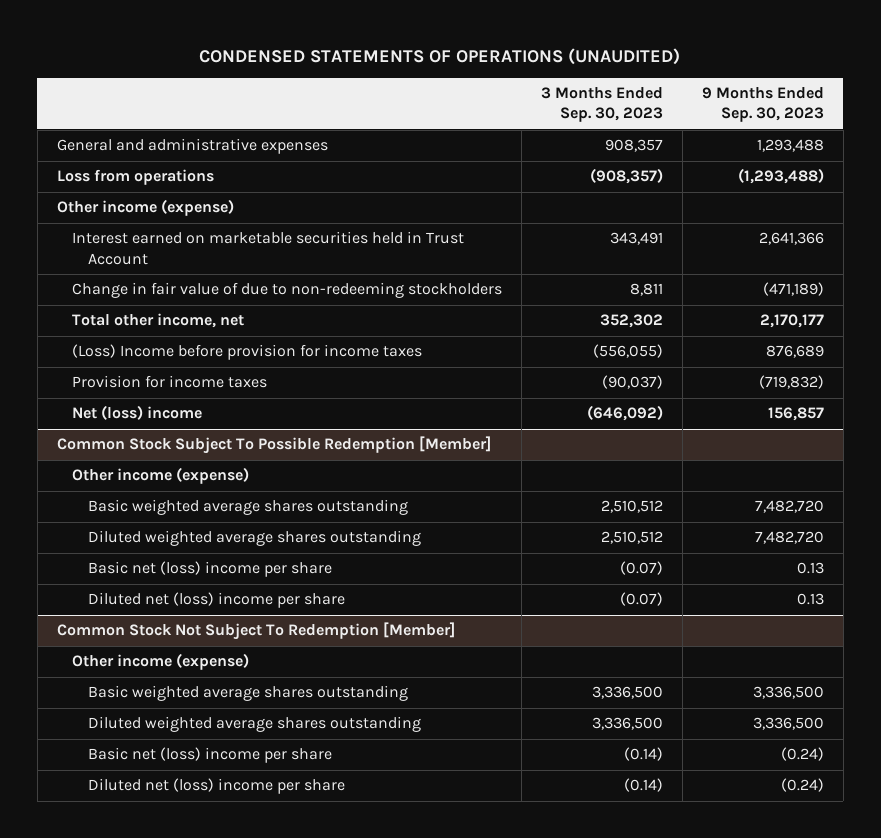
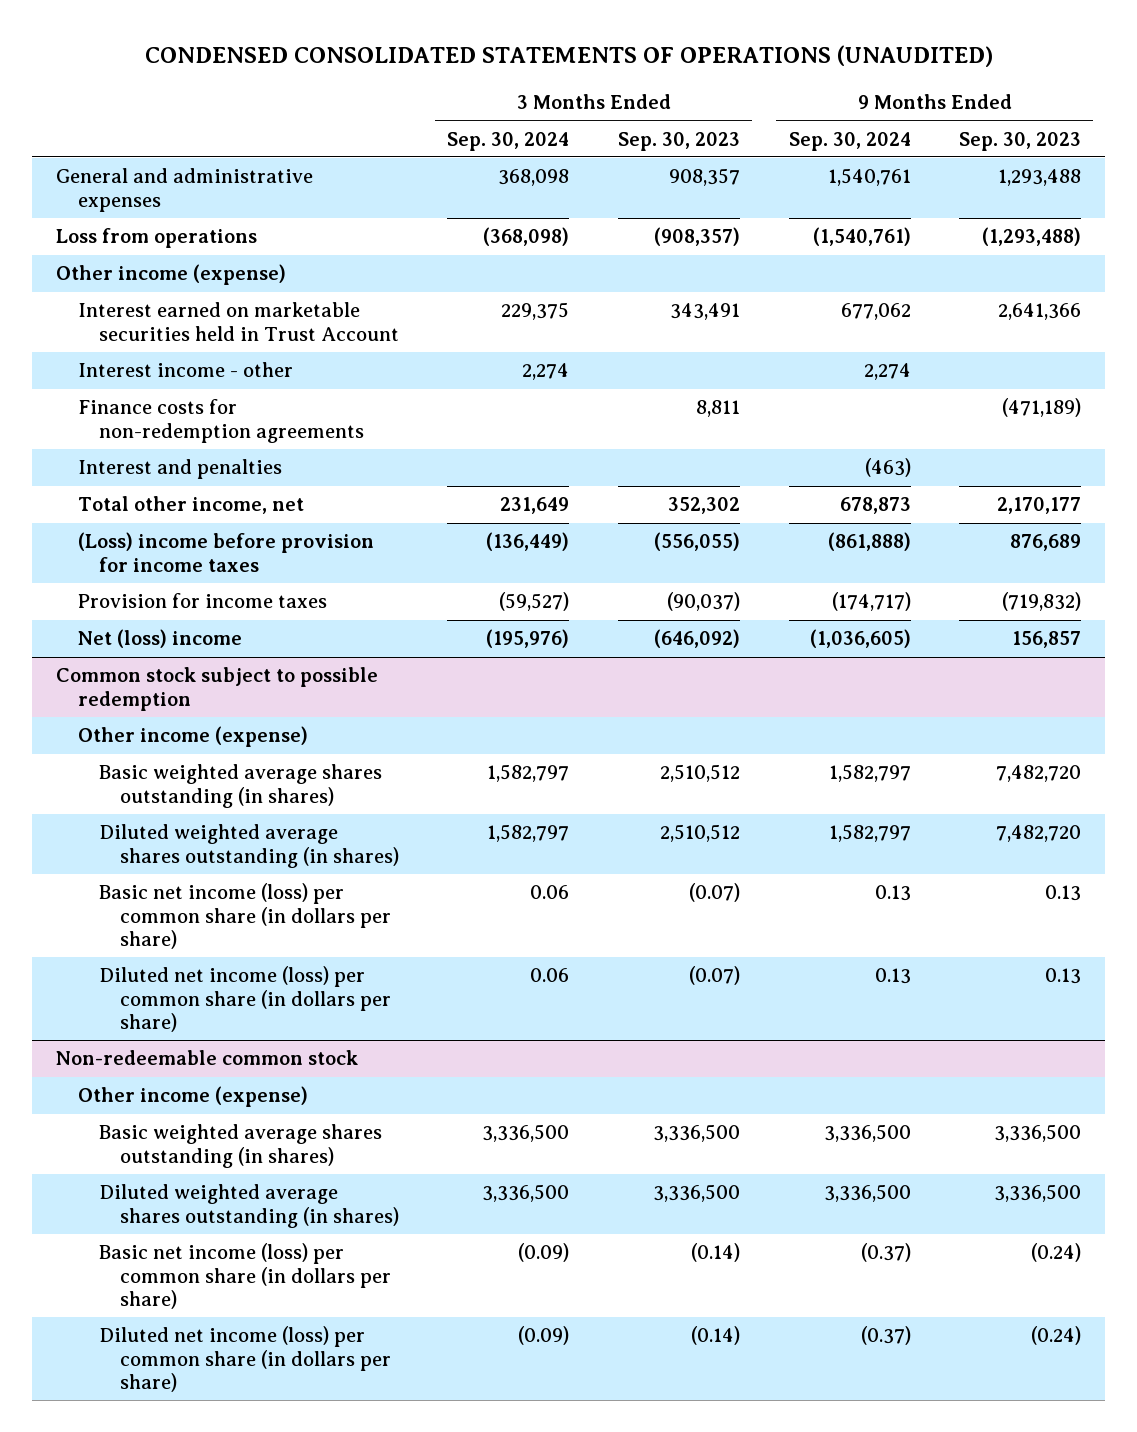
- CONDENSED STATEMENTS OF OPERATIONS (UNAUDITED)
+ CONDENSED CONSOLIDATED STATEMENTS OF OPERATIONS (UNAUDITED)
- | 3 Months Ended Sep. 30, 2023 | 9 Months Ended Sep. 30, 2023
+ | 3 Months Ended Sep. 30, 2024 | 3 Months Ended Sep. 30, 2023 | 9 Months Ended Sep. 30, 2024 | 9 Months Ended Sep. 30, 2023
- Change in fair value of due to non-redeeming stockholders | 8,811 | (471,189)
+ Interest income - other | 2,274 | | 2,274 |
+ Finance costs for non-redemption agreements | | 8,811 | | (471,189)
+ Interest and penalties | | | (463) |
- (Loss) Income before provision for income taxes | (556,055) | 876,689
+ (Loss) income before provision for income taxes | (136,449) | (556,055) | (861,888) | 876,689
- Common Stock Subject To Possible Redemption [Member]
+ Common stock subject to possible redemption
- Basic weighted average shares outstanding | 2,510,512 | 7,482,720
- Diluted weighted average shares outstanding | 2,510,512 | 7,482,720
- Basic net (loss) income per share | (0.07) | 0.13
- Diluted net (loss) income per share | (0.07) | 0.13
- Common Stock Not Subject To Redemption [Member]
+ Basic weighted average shares outstanding (in shares) | 1,582,797 | 2,510,512 | 1,582,797 | 7,482,720
+ Diluted weighted average shares outstanding (in shares) | 1,582,797 | 2,510,512 | 1,582,797 | 7,482,720
+ Basic net income (loss) per common share (in dollars per share) | 0.06 | (0.07) | 0.13 | 0.13
+ Diluted net income (loss) per common share (in dollars per share) | 0.06 | (0.07) | 0.13 | 0.13
+ Non-redeemable common stock
- Basic weighted average shares outstanding | 3,336,500 | 3,336,500
- Diluted weighted average shares outstanding | 3,336,500 | 3,336,500
- Basic net (loss) income per share | (0.14) | (0.24)
- Diluted net (loss) income per share | (0.14) | (0.24)
+ Basic weighted average shares outstanding (in shares) | 3,336,500 | 3,336,500 | 3,336,500 | 3,336,500
+ Diluted weighted average shares outstanding (in shares) | 3,336,500 | 3,336,500 | 3,336,500 | 3,336,500
+ Basic net income (loss) per common share (in dollars per share) | (0.09) | (0.14) | (0.37) | (0.24)
+ Diluted net income (loss) per common share (in dollars per share) | (0.09) | (0.14) | (0.37) | (0.24)

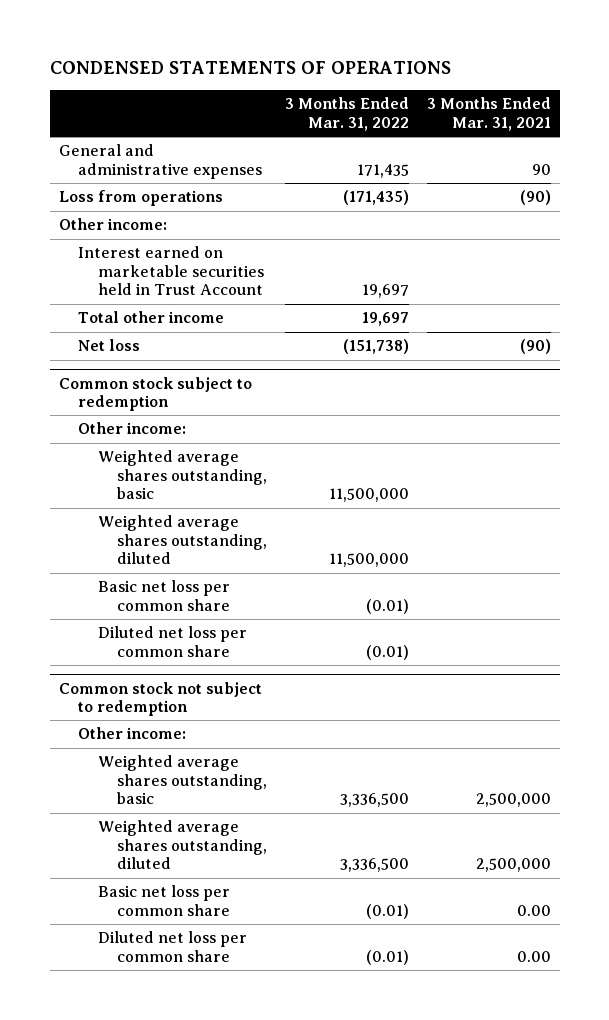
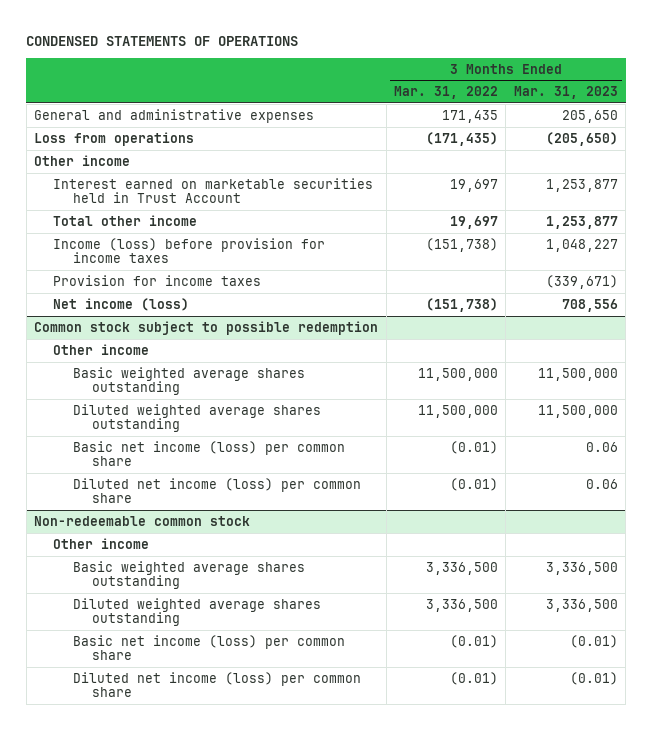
- | 3 Months Ended Mar. 31, 2022 | 3 Months Ended Mar. 31, 2021
+ | 3 Months Ended Mar. 31, 2022 | 3 Months Ended Mar. 31, 2023
- Other income:
+ Other income
- Net loss | (151,738) | (90)
- Common stock subject to redemption
- Other income:
- Weighted average shares outstanding, basic | 11,500,000 |
- Weighted average shares outstanding, diluted | 11,500,000 |
- Basic net loss per common share | (0.01) |
- Diluted net loss per common share | (0.01) |
- Common stock not subject to redemption
- Other income:
- Weighted average shares outstanding, basic | 3,336,500 | 2,500,000
- Weighted average shares outstanding, diluted | 3,336,500 | 2,500,000
- Basic net loss per common share | (0.01) | 0.00
- Diluted net loss per common share | (0.01) | 0.00
+ Income (loss) before provision for income taxes | (151,738) | 1,048,227
+ Provision for income taxes | | (339,671)
+ Net income (loss) | (151,738) | 708,556
+ Common stock subject to possible redemption
+ Other income
+ Basic weighted average shares outstanding | 11,500,000 | 11,500,000
+ Diluted weighted average shares outstanding | 11,500,000 | 11,500,000
+ Basic net income (loss) per common share | (0.01) | 0.06
+ Diluted net income (loss) per common share | (0.01) | 0.06
+ Non-redeemable common stock
+ Other income
+ Basic weighted average shares outstanding | 3,336,500 | 3,336,500
+ Diluted weighted average shares outstanding | 3,336,500 | 3,336,500
+ Basic net income (loss) per common share | (0.01) | (0.01)
+ Diluted net income (loss) per common share | (0.01) | (0.01)

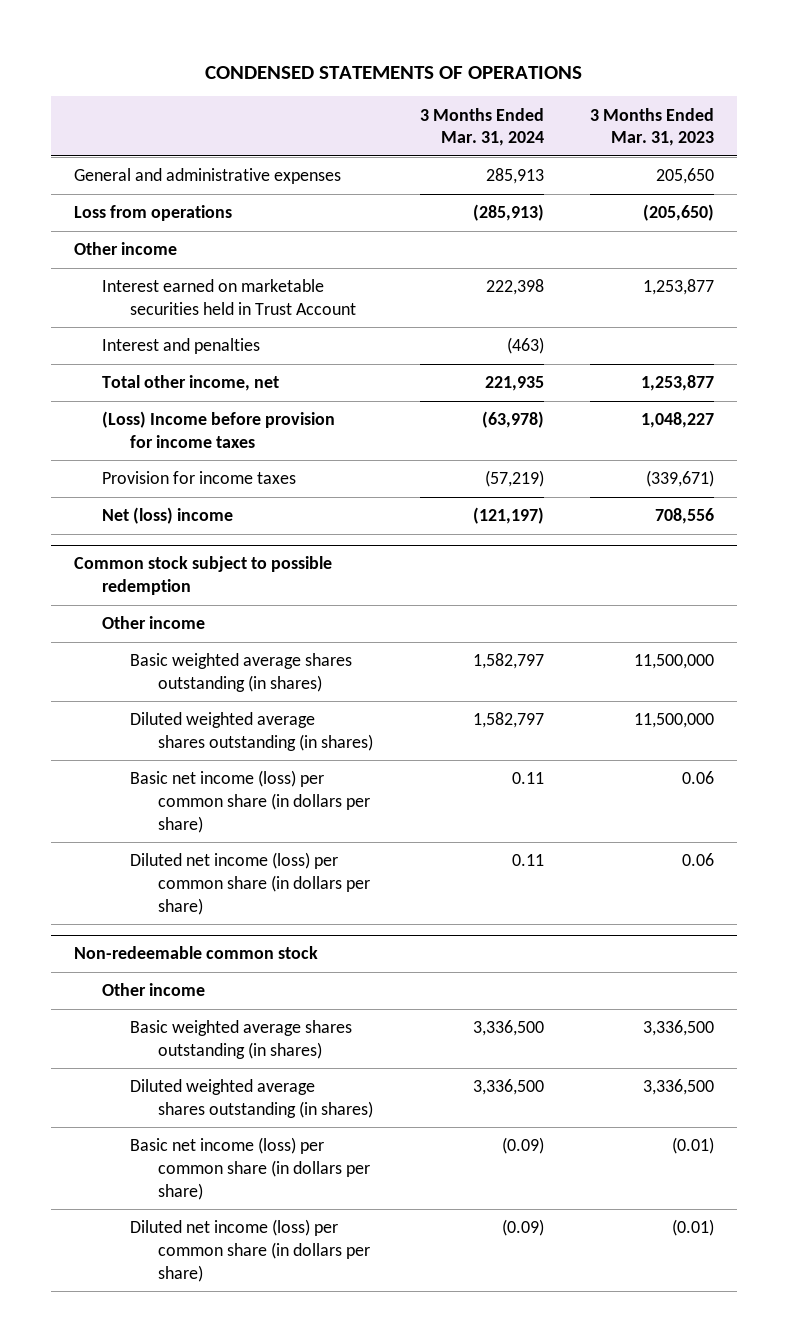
- | 3 Months Ended Mar. 31, 2022 | 3 Months Ended Mar. 31, 2023
+ | 3 Months Ended Mar. 31, 2024 | 3 Months Ended Mar. 31, 2023
- Total other income | 19,697 | 1,253,877
- Income (loss) before provision for income taxes | (151,738) | 1,048,227
+ Interest and penalties | (463) |
+ Total other income, net | 221,935 | 1,253,877
+ (Loss) Income before provision for income taxes | (63,978) | 1,048,227
- Net income (loss) | (151,738) | 708,556
+ Net (loss) income | (121,197) | 708,556
@ Common stock subject to possible redemption
- Basic weighted average shares outstanding | 11,500,000 | 11,500,000
- Diluted weighted average shares outstanding | 11,500,000 | 11,500,000
- Basic net income (loss) per common share | (0.01) | 0.06
- Diluted net income (loss) per common share | (0.01) | 0.06
+ Basic weighted average shares outstanding (in shares) | 1,582,797 | 11,500,000
+ Diluted weighted average shares outstanding (in shares) | 1,582,797 | 11,500,000
+ Basic net income (loss) per common share (in dollars per share) | 0.11 | 0.06
+ Diluted net income (loss) per common share (in dollars per share) | 0.11 | 0.06
@ Non-redeemable common stock
- Basic weighted average shares outstanding | 3,336,500 | 3,336,500
- Diluted weighted average shares outstanding | 3,336,500 | 3,336,500
- Basic net income (loss) per common share | (0.01) | (0.01)
- Diluted net income (loss) per common share | (0.01) | (0.01)
+ Basic weighted average shares outstanding (in shares) | 3,336,500 | 3,336,500
+ Diluted weighted average shares outstanding (in shares) | 3,336,500 | 3,336,500
+ Basic net income (loss) per common share (in dollars per share) | (0.09) | (0.01)
+ Diluted net income (loss) per common share (in dollars per share) | (0.09) | (0.01)

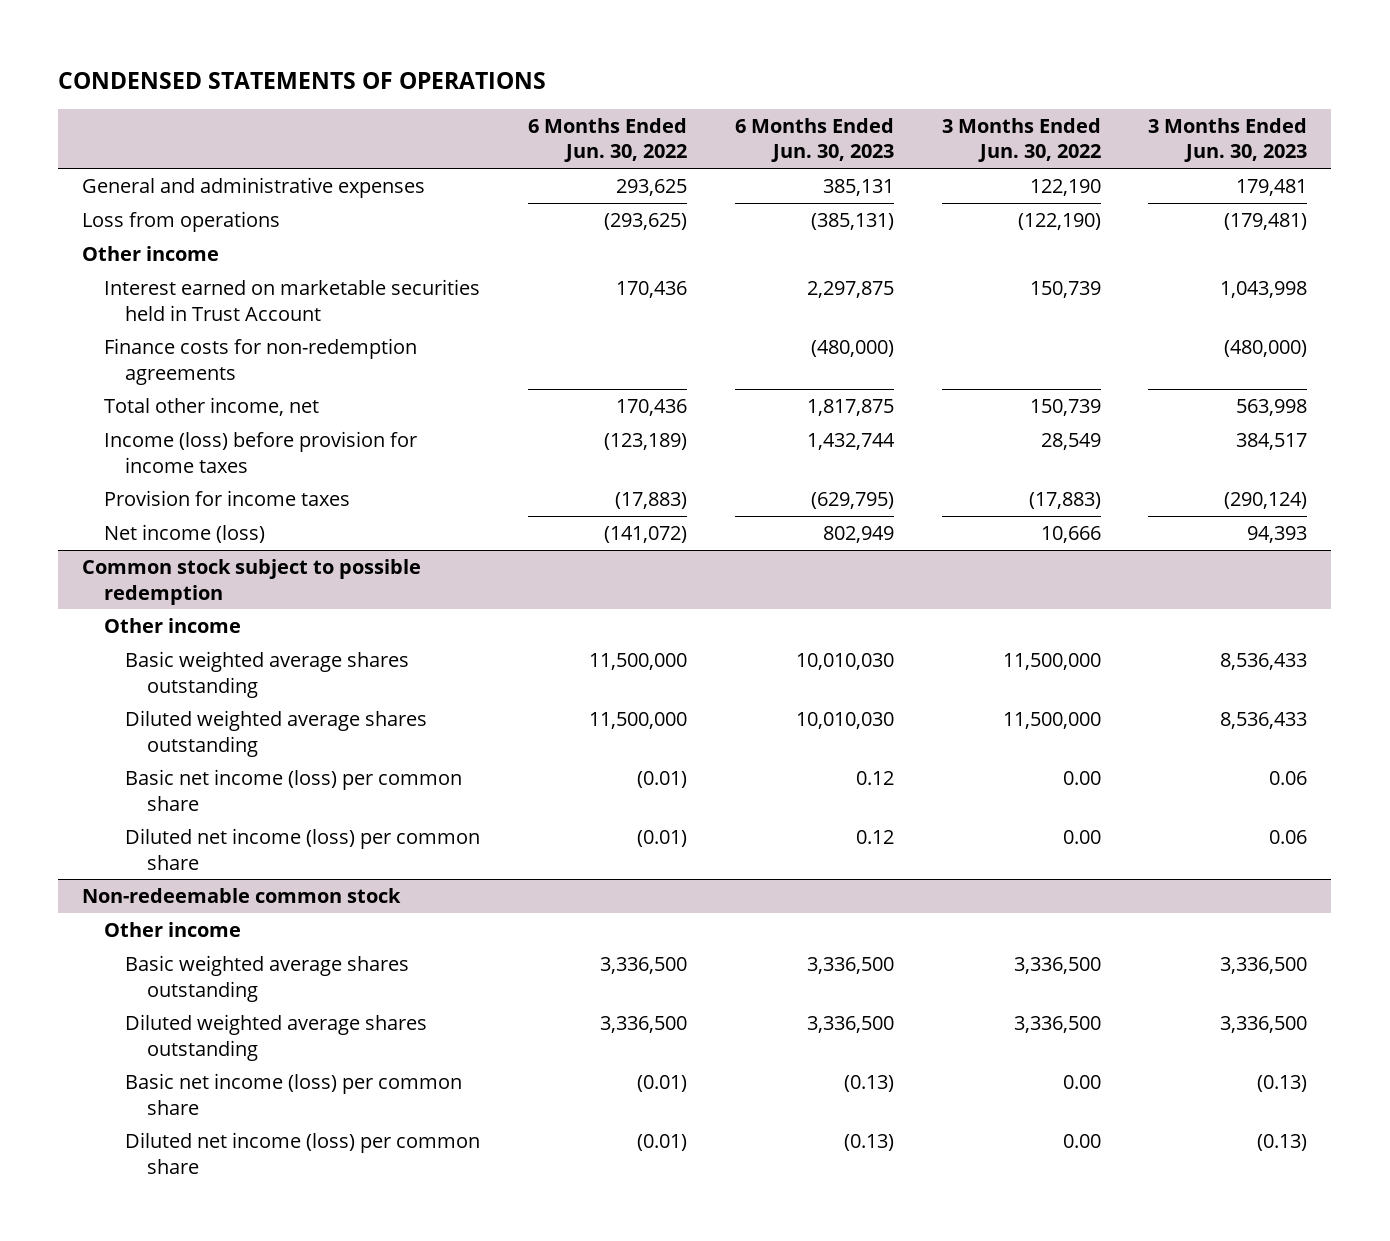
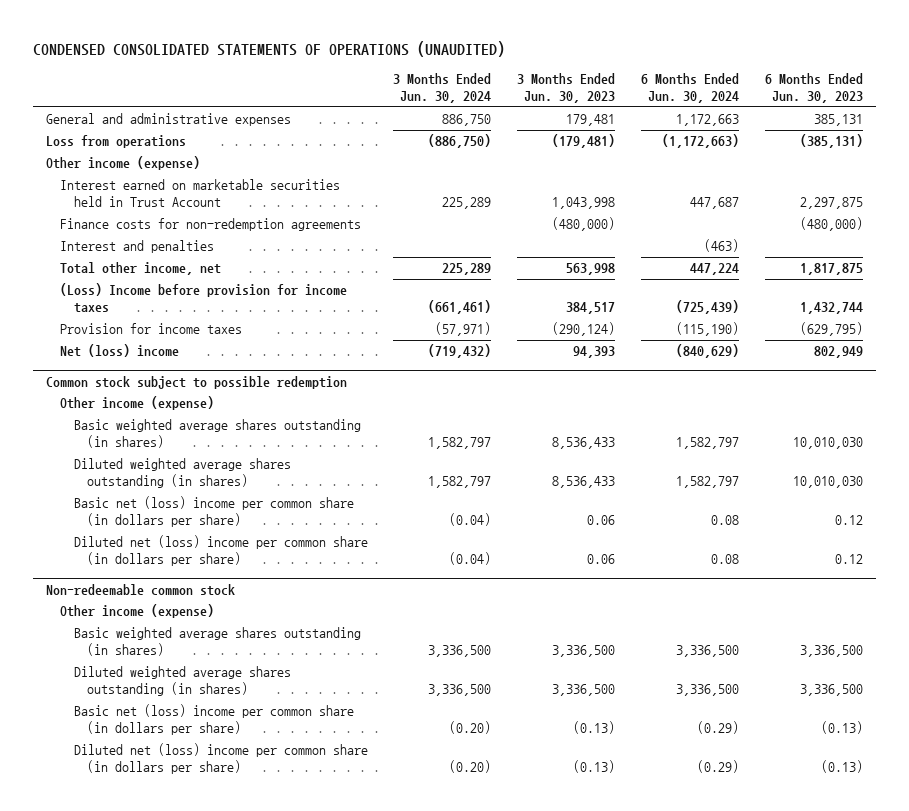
- CONDENSED STATEMENTS OF OPERATIONS
+ CONDENSED CONSOLIDATED STATEMENTS OF OPERATIONS (UNAUDITED)
- | 6 Months Ended Jun. 30, 2022 | 6 Months Ended Jun. 30, 2023 | 3 Months Ended Jun. 30, 2022 | 3 Months Ended Jun. 30, 2023
+ | 3 Months Ended Jun. 30, 2024 | 3 Months Ended Jun. 30, 2023 | 6 Months Ended Jun. 30, 2024 | 6 Months Ended Jun. 30, 2023
- Other income
+ Other income (expense)
+ Interest and penalties | | | (463) |
- Income (loss) before provision for income taxes | (123,189) | 1,432,744 | 28,549 | 384,517
+ (Loss) Income before provision for income taxes | (661,461) | 384,517 | (725,439) | 1,432,744
- Net income (loss) | (141,072) | 802,949 | 10,666 | 94,393
+ Net (loss) income | (719,432) | 94,393 | (840,629) | 802,949
@ Common stock subject to possible redemption
- Other income
- Basic weighted average shares outstanding | 11,500,000 | 10,010,030 | 11,500,000 | 8,536,433
- Diluted weighted average shares outstanding | 11,500,000 | 10,010,030 | 11,500,000 | 8,536,433
- Basic net income (loss) per common share | (0.01) | 0.12 | 0.00 | 0.06
- Diluted net income (loss) per common share | (0.01) | 0.12 | 0.00 | 0.06
+ Other income (expense)
+ Basic weighted average shares outstanding (in shares) | 1,582,797 | 8,536,433 | 1,582,797 | 10,010,030
+ Diluted weighted average shares outstanding (in shares) | 1,582,797 | 8,536,433 | 1,582,797 | 10,010,030
+ Basic net (loss) income per common share (in dollars per share) | (0.04) | 0.06 | 0.08 | 0.12
+ Diluted net (loss) income per common share (in dollars per share) | (0.04) | 0.06 | 0.08 | 0.12
@ Non-redeemable common stock
- Other income
- Basic weighted average shares outstanding | 3,336,500 | 3,336,500 | 3,336,500 | 3,336,500
- Diluted weighted average shares outstanding | 3,336,500 | 3,336,500 | 3,336,500 | 3,336,500
- Basic net income (loss) per common share | (0.01) | (0.13) | 0.00 | (0.13)
- Diluted net income (loss) per common share | (0.01) | (0.13) | 0.00 | (0.13)
+ Other income (expense)
+ Basic weighted average shares outstanding (in shares) | 3,336,500 | 3,336,500 | 3,336,500 | 3,336,500
+ Diluted weighted average shares outstanding (in shares) | 3,336,500 | 3,336,500 | 3,336,500 | 3,336,500
+ Basic net (loss) income per common share (in dollars per share) | (0.20) | (0.13) | (0.29) | (0.13)
+ Diluted net (loss) income per common share (in dollars per share) | (0.20) | (0.13) | (0.29) | (0.13)

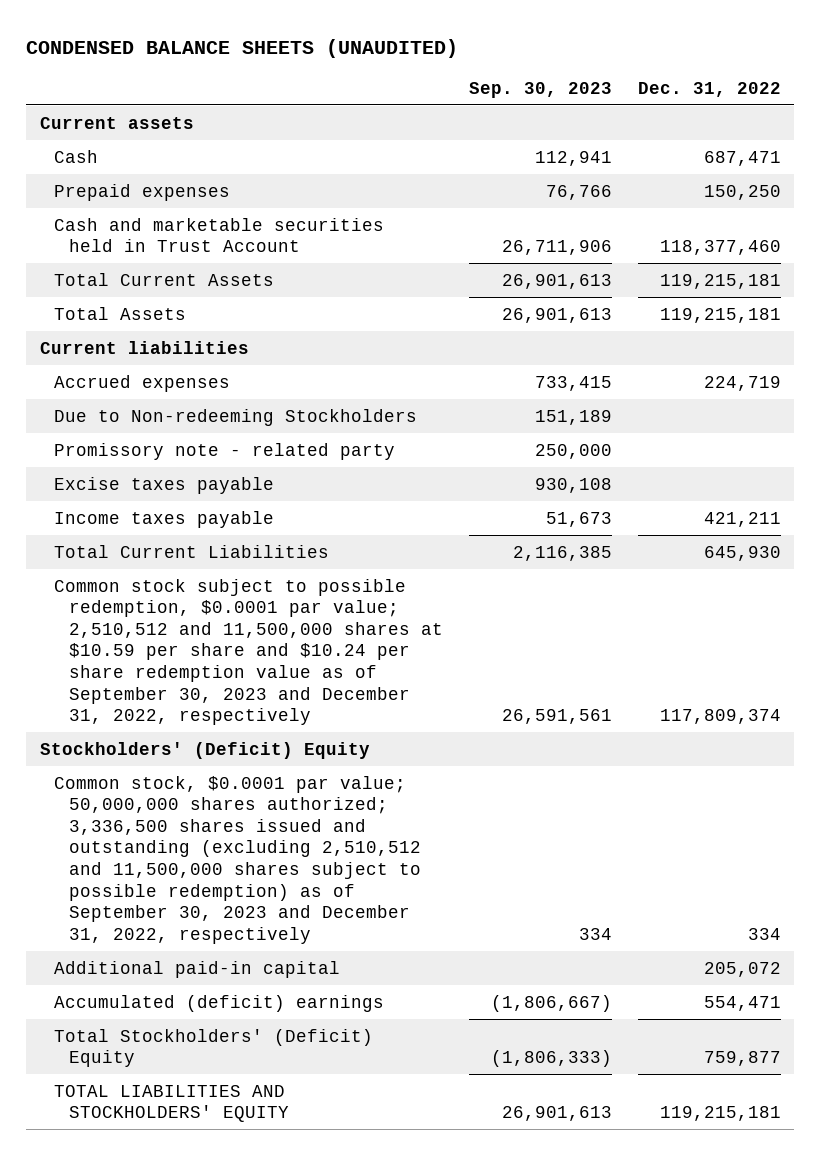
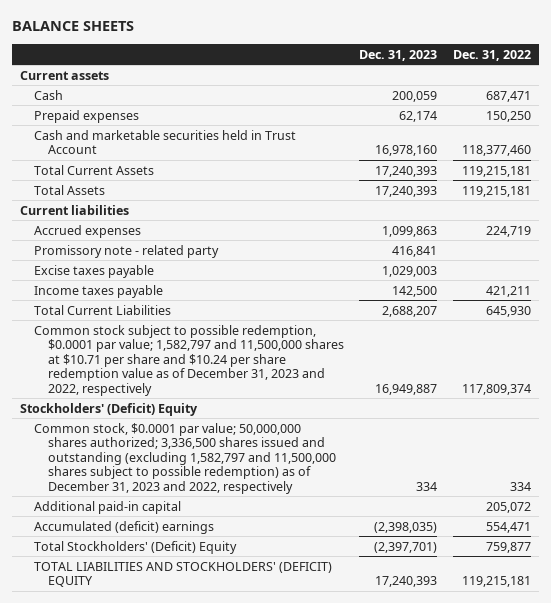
- CONDENSED BALANCE SHEETS (UNAUDITED)
+ BALANCE SHEETS
- | Sep. 30, 2023 | Dec. 31, 2022
+ | Dec. 31, 2023 | Dec. 31, 2022
- Due to Non-redeeming Stockholders | 151,189 |
- Common stock subject to possible redemption, $0.0001 par value; 2,510,512 and 11,500,000 shares at $10.59 per share and $10.24 per share redemption value as of September 30, 2023 and December 31, 2022, respectively | 26,591,561 | 117,809,374
+ Common stock subject to possible redemption, $0.0001 par value; 1,582,797 and 11,500,000 shares at $10.71 per share and $10.24 per share redemption value as of December 31, 2023 and 2022, respectively | 16,949,887 | 117,809,374
- Common stock, $0.0001 par value; 50,000,000 shares authorized; 3,336,500 shares issued and outstanding (excluding 2,510,512 and 11,500,000 shares subject to possible redemption) as of September 30, 2023 and December 31, 2022, respectively | 334 | 334
+ Common stock, $0.0001 par value; 50,000,000 shares authorized; 3,336,500 shares issued and outstanding (excluding 1,582,797 and 11,500,000 shares subject to possible redemption) as of December 31, 2023 and 2022, respectively | 334 | 334
- TOTAL LIABILITIES AND STOCKHOLDERS' EQUITY | 26,901,613 | 119,215,181
+ TOTAL LIABILITIES AND STOCKHOLDERS' (DEFICIT) EQUITY | 17,240,393 | 119,215,181

